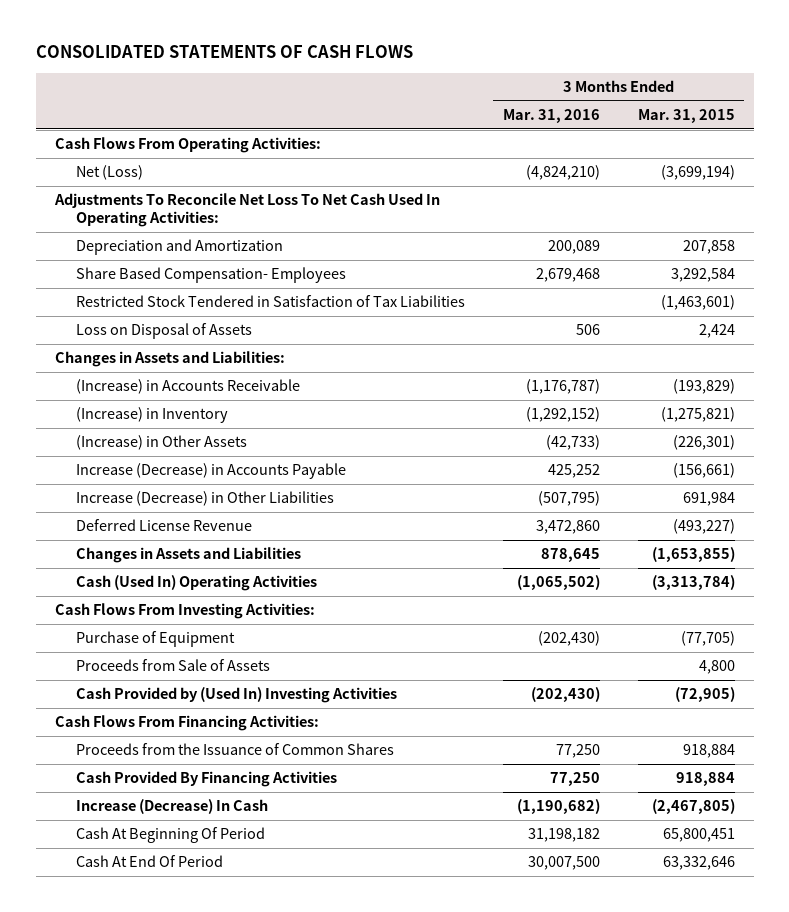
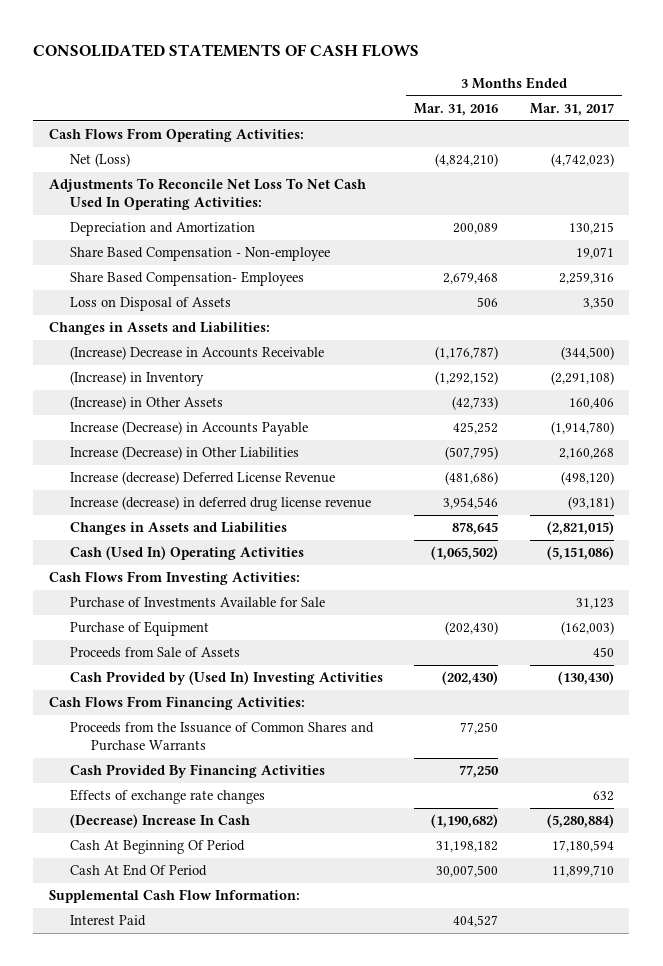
- | 3 Months Ended Mar. 31, 2016 | 3 Months Ended Mar. 31, 2015
+ | 3 Months Ended Mar. 31, 2016 | 3 Months Ended Mar. 31, 2017
+ Share Based Compensation - Non-employee | | 19,071
- Restricted Stock Tendered in Satisfaction of Tax Liabilities | | (1,463,601)
- (Increase) in Accounts Receivable | (1,176,787) | (193,829)
+ (Increase) Decrease in Accounts Receivable | (1,176,787) | (344,500)
- Deferred License Revenue | 3,472,860 | (493,227)
+ Increase (decrease) Deferred License Revenue | (481,686) | (498,120)
+ Increase (decrease) in deferred drug license revenue | 3,954,546 | (93,181)
+ Purchase of Investments Available for Sale | | 31,123
- Proceeds from the Issuance of Common Shares | 77,250 | 918,884
+ Proceeds from the Issuance of Common Shares and Purchase Warrants | 77,250 |
- Increase (Decrease) In Cash | (1,190,682) | (2,467,805)
+ Effects of exchange rate changes | | 632
+ (Decrease) Increase In Cash | (1,190,682) | (5,280,884)
+ Supplemental Cash Flow Information:
+ Interest Paid | 404,527 |

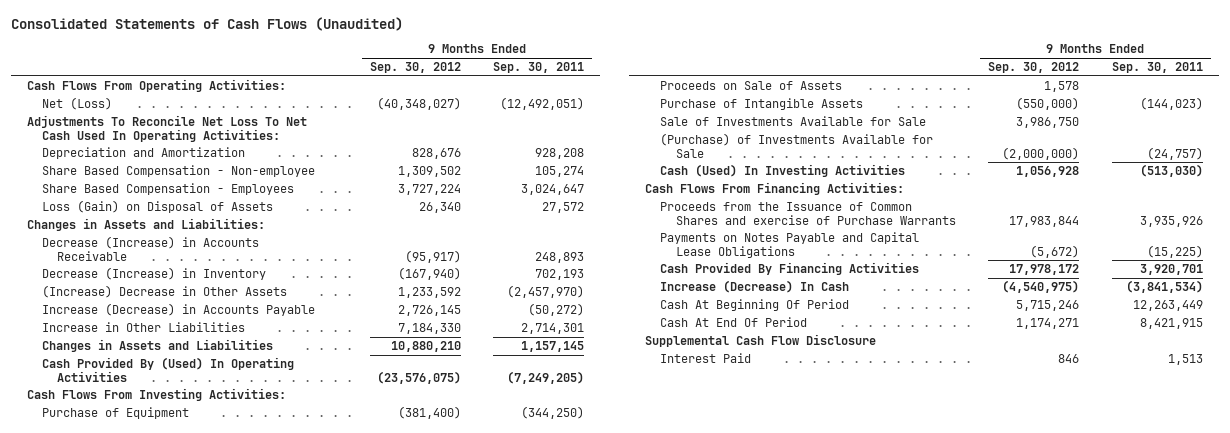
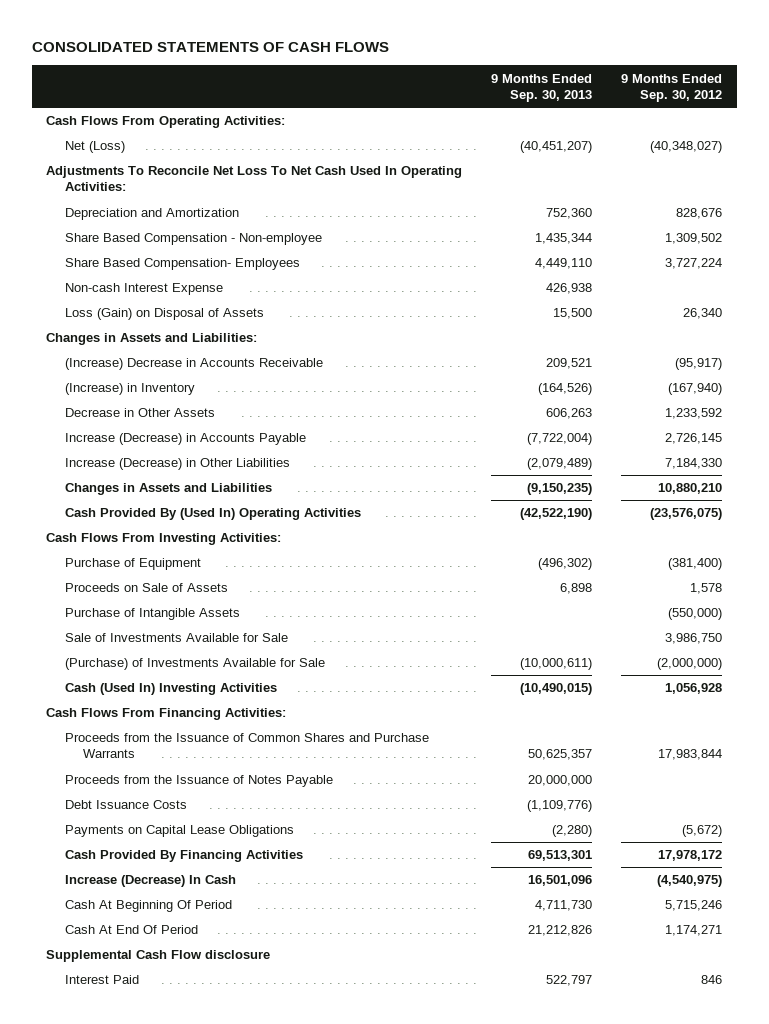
- Consolidated Statements of Cash Flows (Unaudited)
+ CONSOLIDATED STATEMENTS OF CASH FLOWS
- | 9 Months Ended Sep. 30, 2012 | 9 Months Ended Sep. 30, 2011
+ | 9 Months Ended Sep. 30, 2013 | 9 Months Ended Sep. 30, 2012
- Share Based Compensation - Employees | 3,727,224 | 3,024,647
+ Share Based Compensation- Employees | 4,449,110 | 3,727,224
+ Non-cash Interest Expense | 426,938 |
- Decrease (Increase) in Accounts Receivable | (95,917) | 248,893
- Decrease (Increase) in Inventory | (167,940) | 702,193
- (Increase) Decrease in Other Assets | 1,233,592 | (2,457,970)
+ (Increase) Decrease in Accounts Receivable | 209,521 | (95,917)
+ (Increase) in Inventory | (164,526) | (167,940)
+ Decrease in Other Assets | 606,263 | 1,233,592
- Increase in Other Liabilities | 7,184,330 | 2,714,301
+ Increase (Decrease) in Other Liabilities | (2,079,489) | 7,184,330
- Cash Provided By (Used) In Operating Activities | (23,576,075) | (7,249,205)
+ Cash Provided By (Used In) Operating Activities | (42,522,190) | (23,576,075)
- Cash (Used) In Investing Activities | 1,056,928 | (513,030)
+ Cash (Used In) Investing Activities | (10,490,015) | 1,056,928
- Proceeds from the Issuance of Common Shares and exercise of Purchase Warrants | 17,983,844 | 3,935,926
- Payments on Notes Payable and Capital Lease Obligations | (5,672) | (15,225)
+ Proceeds from the Issuance of Common Shares and Purchase Warrants | 50,625,357 | 17,983,844
+ Proceeds from the Issuance of Notes Payable | 20,000,000 |
+ Debt Issuance Costs | (1,109,776) |
+ Payments on Capital Lease Obligations | (2,280) | (5,672)
- Supplemental Cash Flow Disclosure
+ Supplemental Cash Flow disclosure

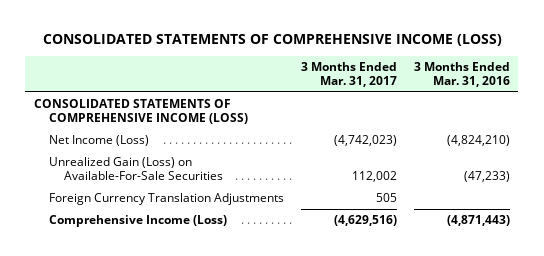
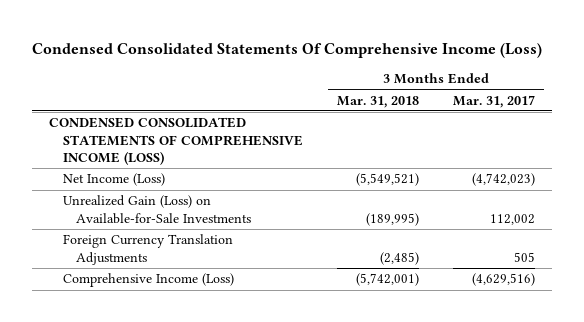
- CONSOLIDATED STATEMENTS OF COMPREHENSIVE INCOME (LOSS)
+ Condensed Consolidated Statements Of Comprehensive Income (Loss)
- | 3 Months Ended Mar. 31, 2017 | 3 Months Ended Mar. 31, 2016
+ | 3 Months Ended Mar. 31, 2018 | 3 Months Ended Mar. 31, 2017
- CONSOLIDATED STATEMENTS OF COMPREHENSIVE INCOME (LOSS)
+ CONDENSED CONSOLIDATED STATEMENTS OF COMPREHENSIVE INCOME (LOSS)
- Unrealized Gain (Loss) on Available-For-Sale Securities | 112,002 | (47,233)
+ Unrealized Gain (Loss) on Available-for-Sale Investments | (189,995) | 112,002

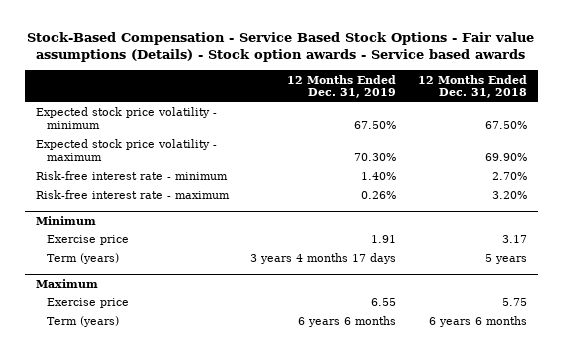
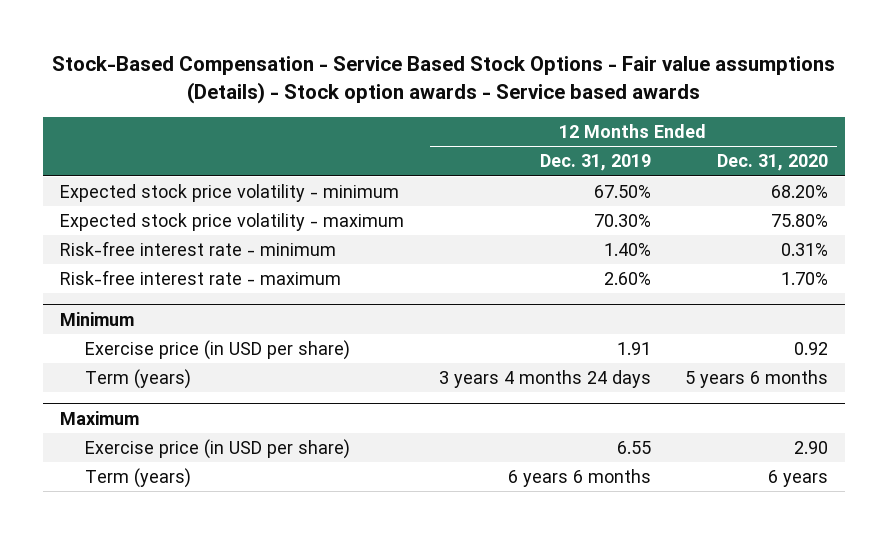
- | 12 Months Ended Dec. 31, 2019 | 12 Months Ended Dec. 31, 2018
+ | 12 Months Ended Dec. 31, 2019 | 12 Months Ended Dec. 31, 2020
- Risk-free interest rate - maximum | 0.26% | 3.20%
+ Risk-free interest rate - maximum | 2.60% | 1.70%
@ Minimum
- Exercise price | 1.91 | 3.17
- Term (years) | 3 years 4 months 17 days | 5 years
+ Exercise price (in USD per share) | 1.91 | 0.92
+ Term (years) | 3 years 4 months 24 days | 5 years 6 months
@ Maximum
- Exercise price | 6.55 | 5.75
+ Exercise price (in USD per share) | 6.55 | 2.90

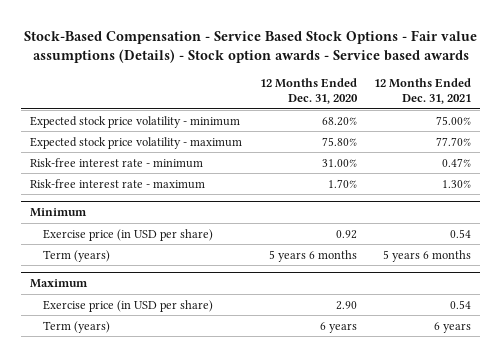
- | 12 Months Ended Dec. 31, 2019 | 12 Months Ended Dec. 31, 2020
+ | 12 Months Ended Dec. 31, 2020 | 12 Months Ended Dec. 31, 2021
- Risk-free interest rate - minimum | 1.40% | 0.31%
+ Risk-free interest rate - minimum | 31.00% | 0.47%

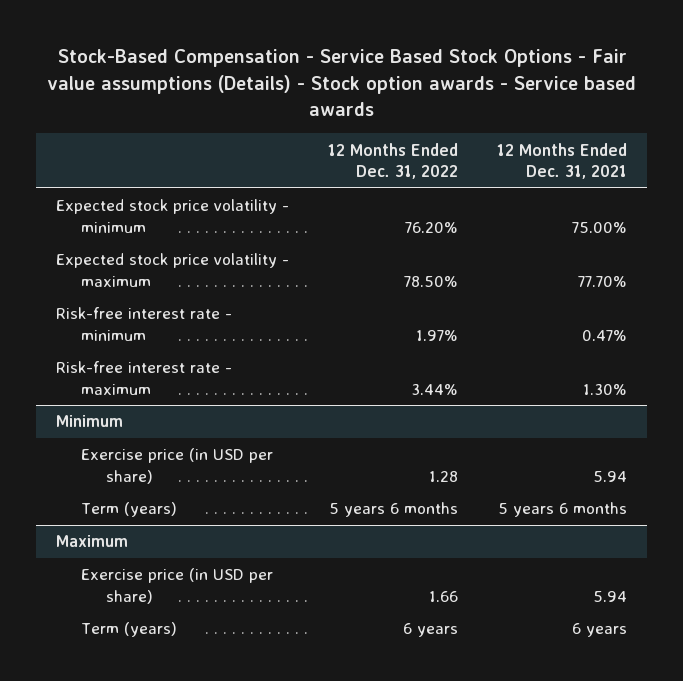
- | 12 Months Ended Dec. 31, 2020 | 12 Months Ended Dec. 31, 2021
+ | 12 Months Ended Dec. 31, 2022 | 12 Months Ended Dec. 31, 2021
@ Minimum
- Exercise price (in USD per share) | 0.92 | 0.54
+ Exercise price (in USD per share) | 1.28 | 5.94
@ Maximum
- Exercise price (in USD per share) | 2.90 | 0.54
+ Exercise price (in USD per share) | 1.66 | 5.94

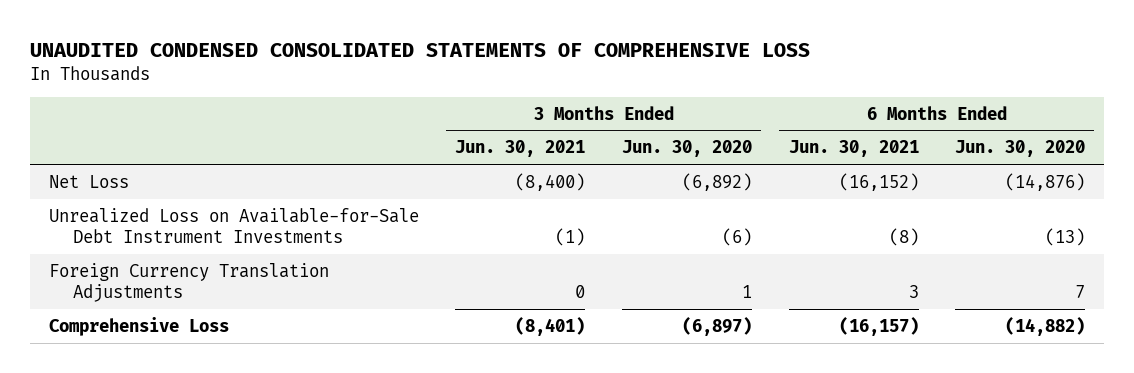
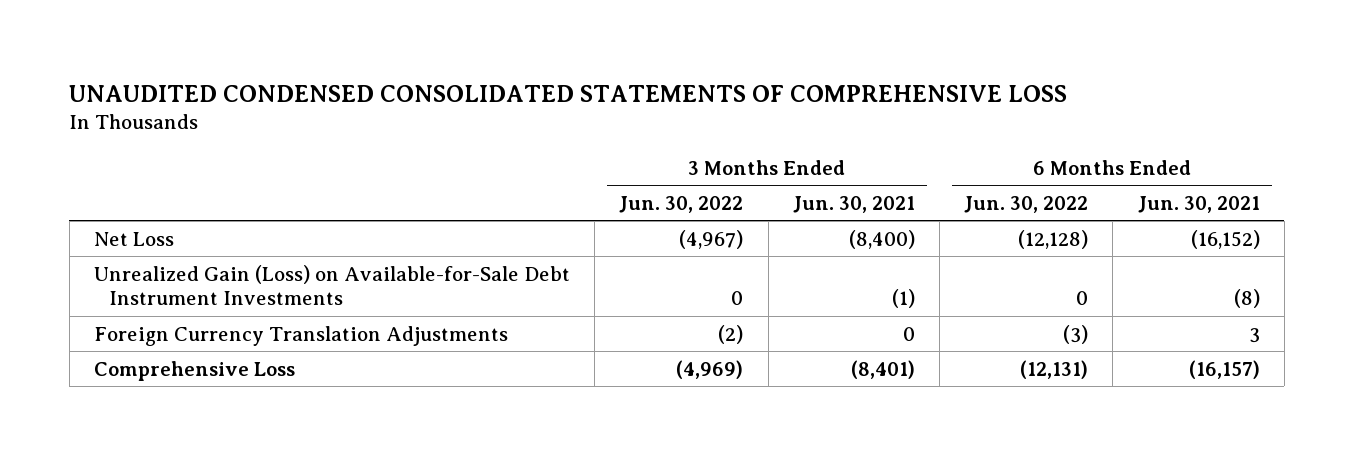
- | 3 Months Ended Jun. 30, 2021 | 3 Months Ended Jun. 30, 2020 | 6 Months Ended Jun. 30, 2021 | 6 Months Ended Jun. 30, 2020
+ | 3 Months Ended Jun. 30, 2022 | 3 Months Ended Jun. 30, 2021 | 6 Months Ended Jun. 30, 2022 | 6 Months Ended Jun. 30, 2021
- Unrealized Loss on Available-for-Sale Debt Instrument Investments | (1) | (6) | (8) | (13)
+ Unrealized Gain (Loss) on Available-for-Sale Debt Instrument Investments | 0 | (1) | 0 | (8)

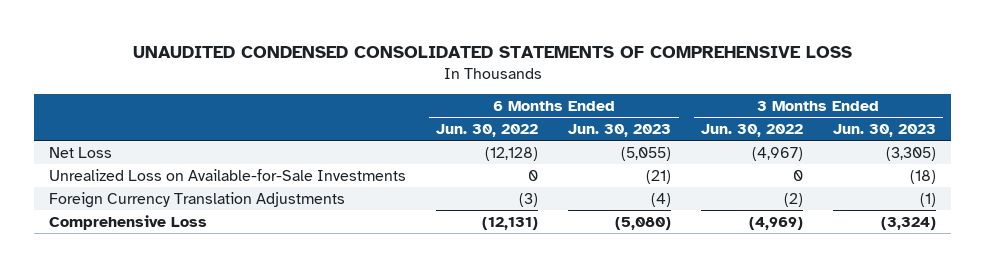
- | 3 Months Ended Jun. 30, 2022 | 3 Months Ended Jun. 30, 2021 | 6 Months Ended Jun. 30, 2022 | 6 Months Ended Jun. 30, 2021
+ | 6 Months Ended Jun. 30, 2022 | 6 Months Ended Jun. 30, 2023 | 3 Months Ended Jun. 30, 2022 | 3 Months Ended Jun. 30, 2023
- Unrealized Gain (Loss) on Available-for-Sale Debt Instrument Investments | 0 | (1) | 0 | (8)
+ Unrealized Loss on Available-for-Sale Investments | 0 | (21) | 0 | (18)

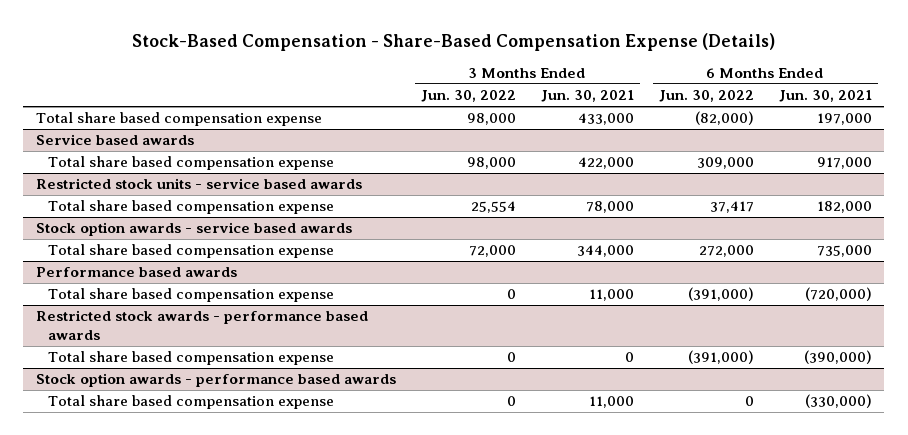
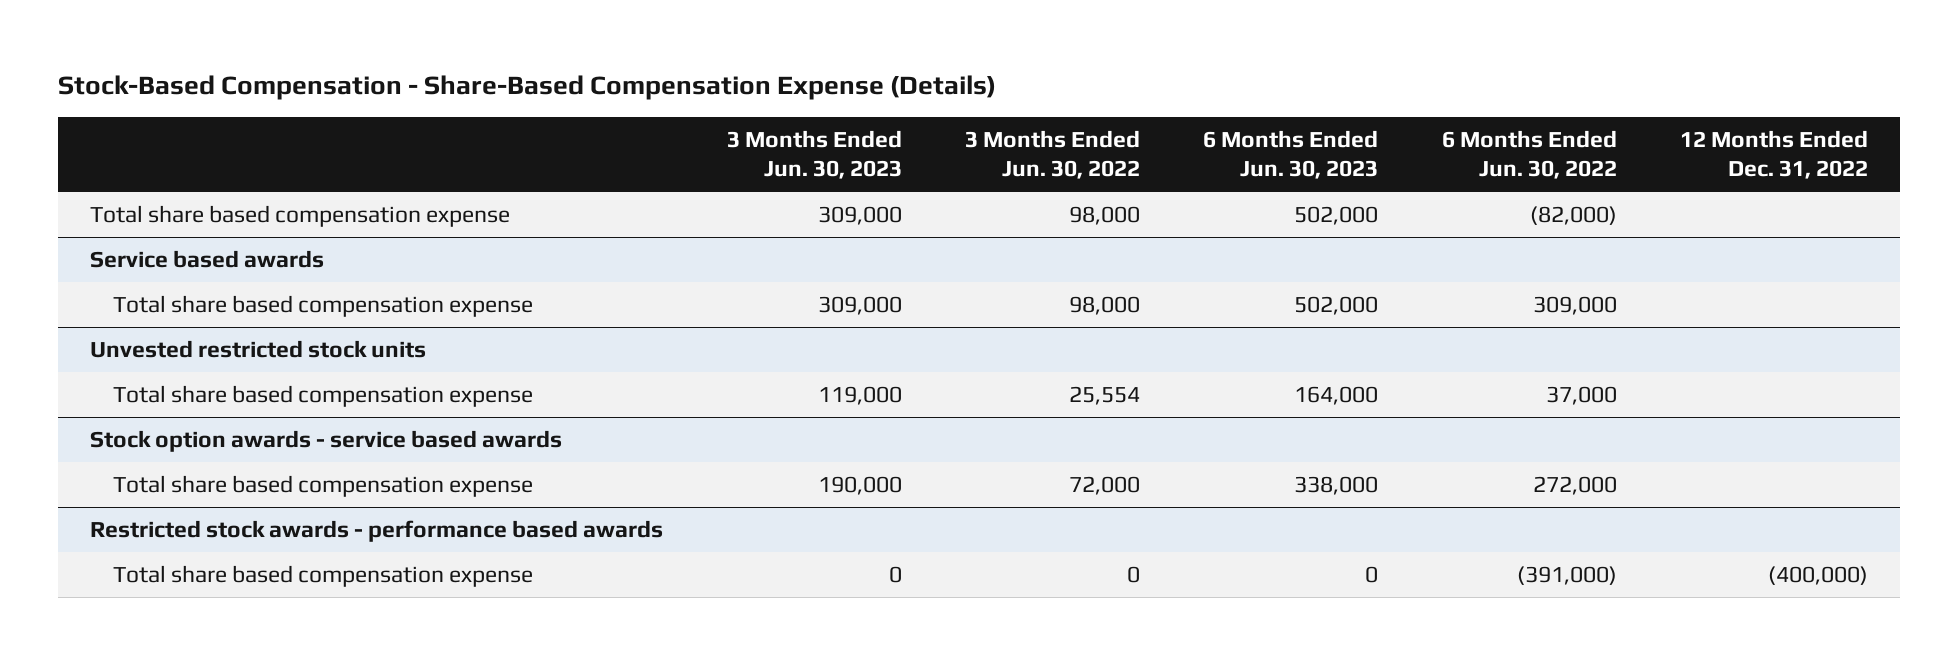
- | 3 Months Ended Jun. 30, 2022 | 3 Months Ended Jun. 30, 2021 | 6 Months Ended Jun. 30, 2022 | 6 Months Ended Jun. 30, 2021
+ | 3 Months Ended Jun. 30, 2023 | 3 Months Ended Jun. 30, 2022 | 6 Months Ended Jun. 30, 2023 | 6 Months Ended Jun. 30, 2022 | 12 Months Ended Dec. 31, 2022
- Restricted stock units - service based awards
- Total share based compensation expense | 25,554 | 78,000 | 37,417 | 182,000
+ Unvested restricted stock units
+ Total share based compensation expense | 119,000 | 25,554 | 164,000 | 37,000 |
- Performance based awards
- Total share based compensation expense | 0 | 11,000 | (391,000) | (720,000)
- Stock option awards - performance based awards
- Total share based compensation expense | 0 | 11,000 | 0 | (330,000)

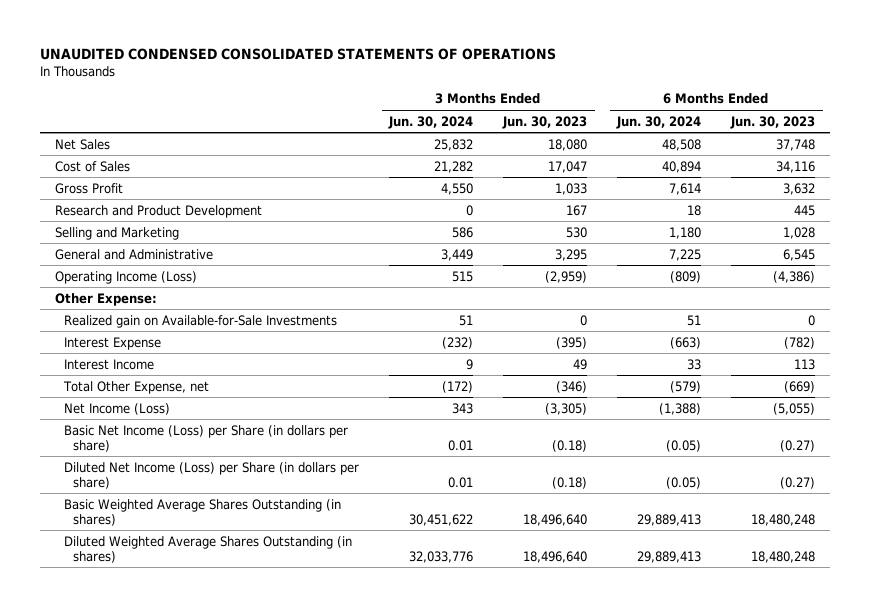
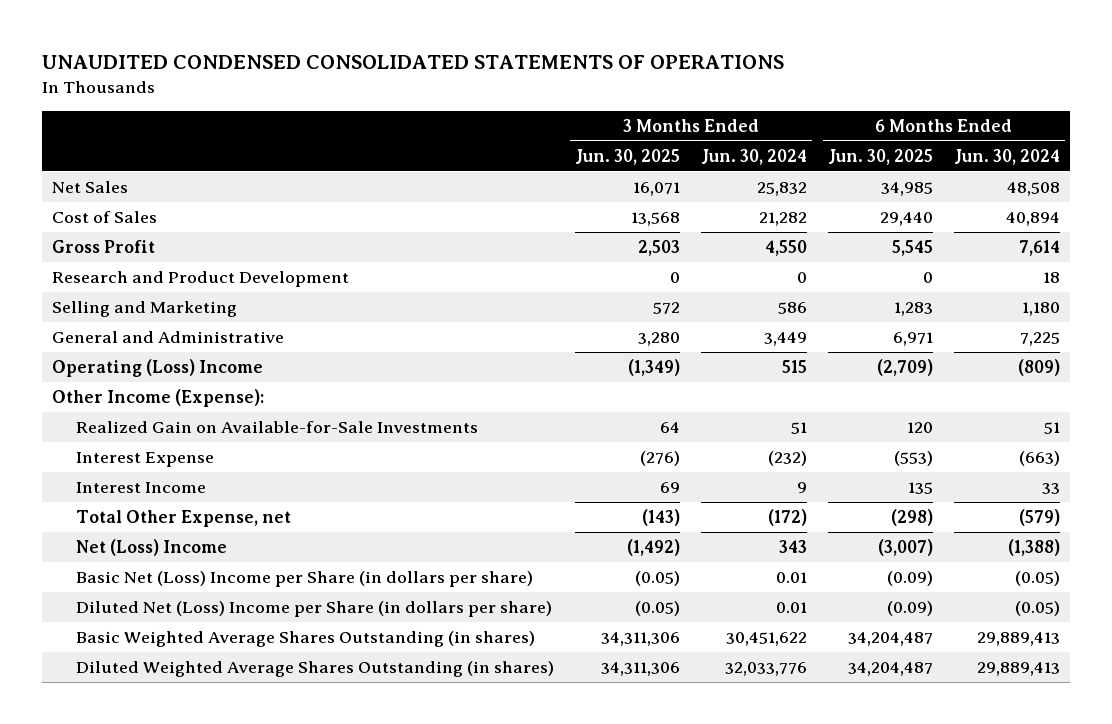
- | 3 Months Ended Jun. 30, 2024 | 3 Months Ended Jun. 30, 2023 | 6 Months Ended Jun. 30, 2024 | 6 Months Ended Jun. 30, 2023
+ | 3 Months Ended Jun. 30, 2025 | 3 Months Ended Jun. 30, 2024 | 6 Months Ended Jun. 30, 2025 | 6 Months Ended Jun. 30, 2024
- Operating Income (Loss) | 515 | (2,959) | (809) | (4,386)
- Other Expense:
- Realized gain on Available-for-Sale Investments | 51 | 0 | 51 | 0
+ Operating (Loss) Income | (1,349) | 515 | (2,709) | (809)
+ Other Income (Expense):
+ Realized Gain on Available-for-Sale Investments | 64 | 51 | 120 | 51
- Net Income (Loss) | 343 | (3,305) | (1,388) | (5,055)
- Basic Net Income (Loss) per Share (in dollars per share) | 0.01 | (0.18) | (0.05) | (0.27)
- Diluted Net Income (Loss) per Share (in dollars per share) | 0.01 | (0.18) | (0.05) | (0.27)
+ Net (Loss) Income | (1,492) | 343 | (3,007) | (1,388)
+ Basic Net (Loss) Income per Share (in dollars per share) | (0.05) | 0.01 | (0.09) | (0.05)
+ Diluted Net (Loss) Income per Share (in dollars per share) | (0.05) | 0.01 | (0.09) | (0.05)

